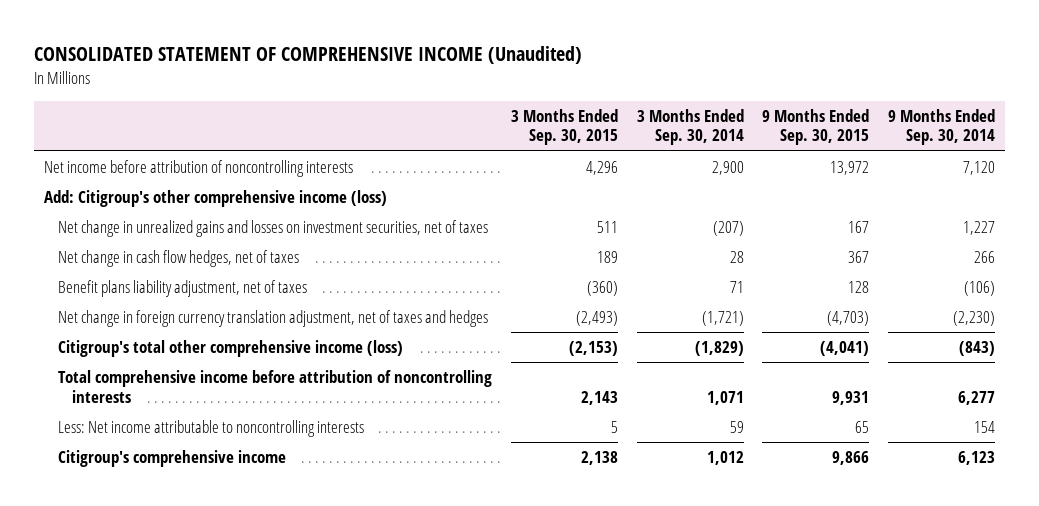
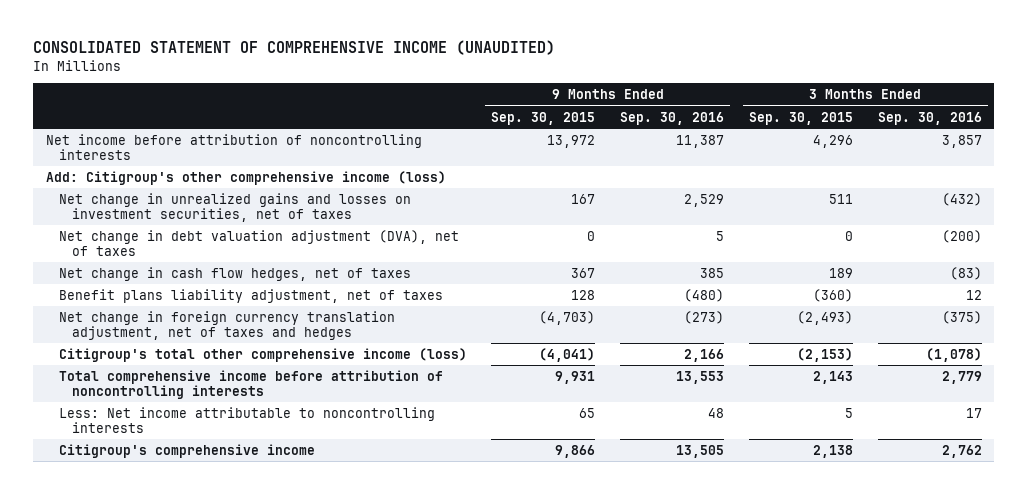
- CONSOLIDATED STATEMENT OF COMPREHENSIVE INCOME (Unaudited)
+ CONSOLIDATED STATEMENT OF COMPREHENSIVE INCOME (UNAUDITED)
- | 3 Months Ended Sep. 30, 2015 | 3 Months Ended Sep. 30, 2014 | 9 Months Ended Sep. 30, 2015 | 9 Months Ended Sep. 30, 2014
+ | 9 Months Ended Sep. 30, 2015 | 9 Months Ended Sep. 30, 2016 | 3 Months Ended Sep. 30, 2015 | 3 Months Ended Sep. 30, 2016
+ Net change in debt valuation adjustment (DVA), net of taxes | 0 | 5 | 0 | (200)

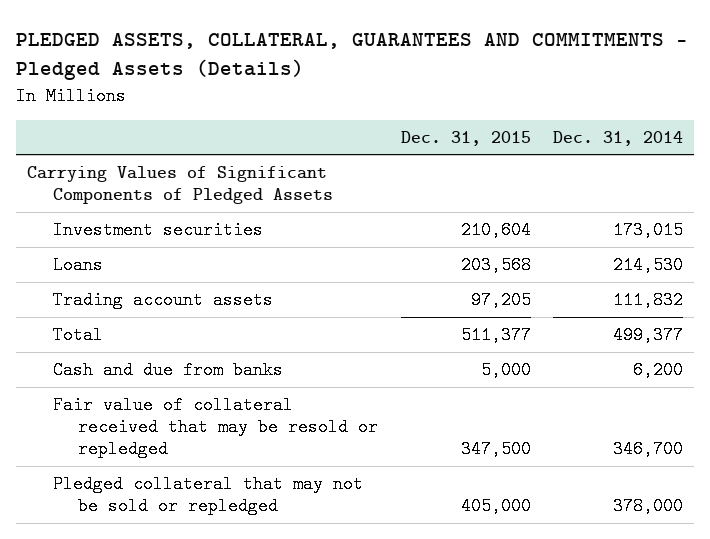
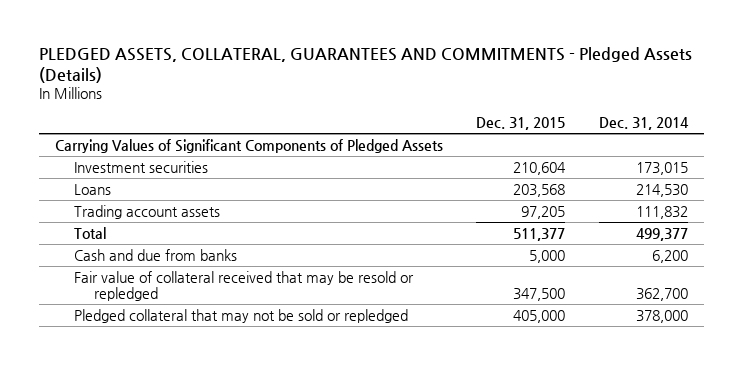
- Fair value of collateral received that may be resold or repledged | 347,500 | 346,700
+ Fair value of collateral received that may be resold or repledged | 347,500 | 362,700

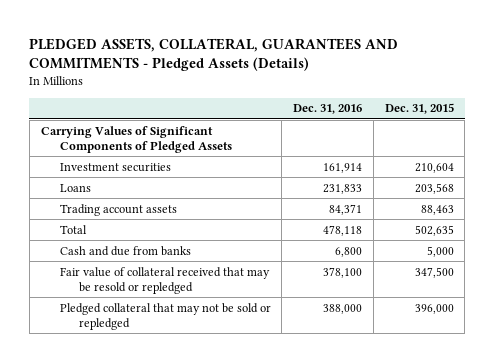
- | Dec. 31, 2015 | Dec. 31, 2014
+ | Dec. 31, 2016 | Dec. 31, 2015
- Trading account assets | 97,205 | 111,832
- Total | 511,377 | 499,377
+ Trading account assets | 84,371 | 88,463
+ Total | 478,118 | 502,635
- Pledged collateral that may not be sold or repledged | 405,000 | 378,000
+ Pledged collateral that may not be sold or repledged | 388,000 | 396,000

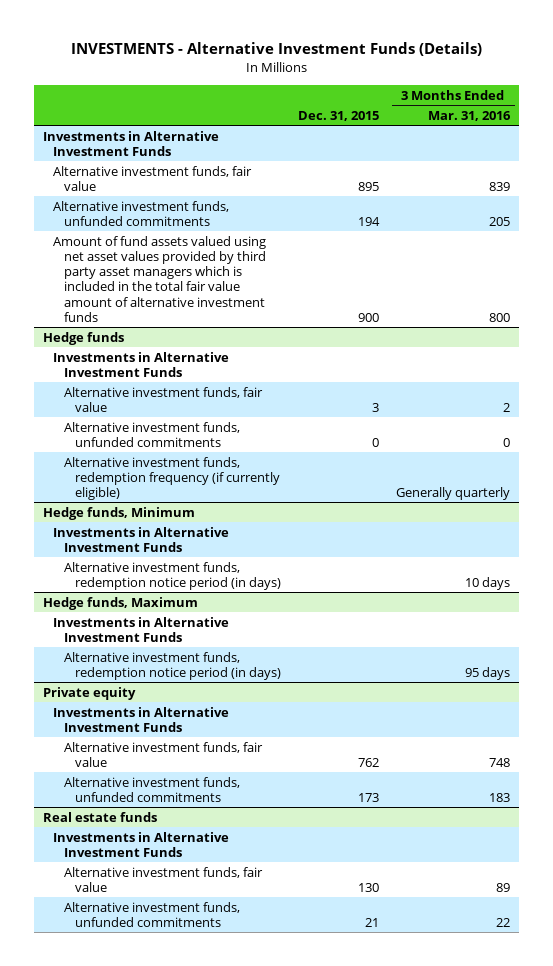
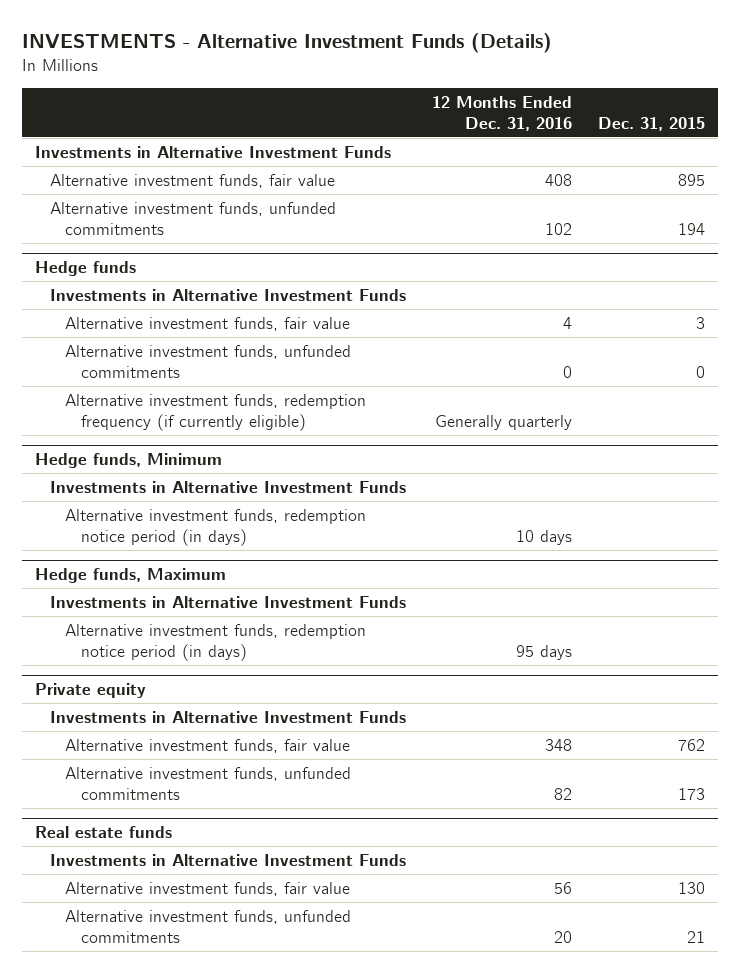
- | Dec. 31, 2015 | 3 Months Ended Mar. 31, 2016
+ | 12 Months Ended Dec. 31, 2016 | Dec. 31, 2015
- Amount of fund assets valued using net asset values provided by third party asset managers which is included in the total fair value amount of alternative investment funds | 900 | 800

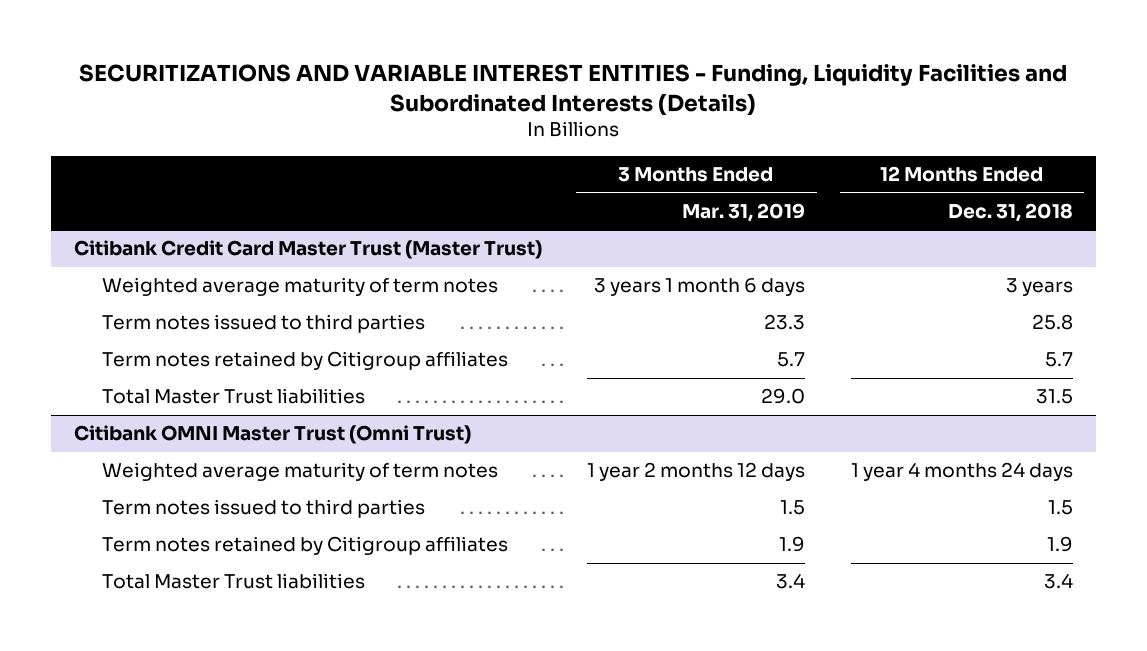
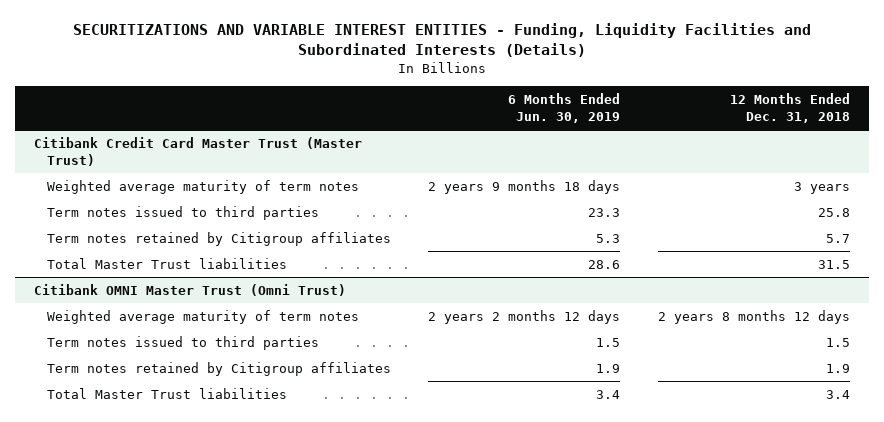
- | 3 Months Ended Mar. 31, 2019 | 12 Months Ended Dec. 31, 2018
+ | 6 Months Ended Jun. 30, 2019 | 12 Months Ended Dec. 31, 2018
@ Citibank OMNI Master Trust (Omni Trust)
- Weighted average maturity of term notes | 1 year 2 months 12 days | 1 year 4 months 24 days
+ Weighted average maturity of term notes | 2 years 2 months 12 days | 2 years 8 months 12 days

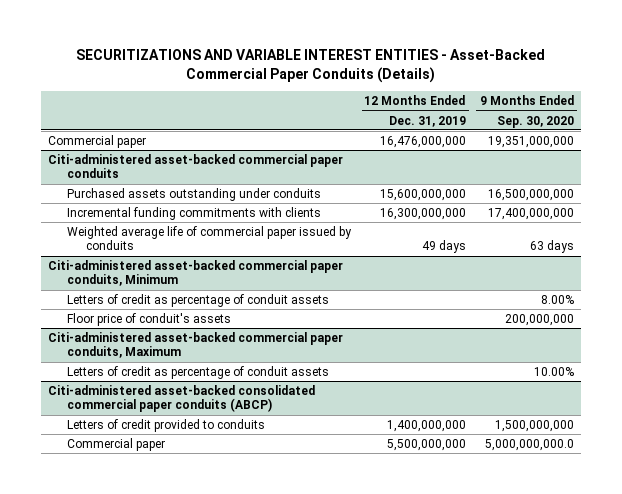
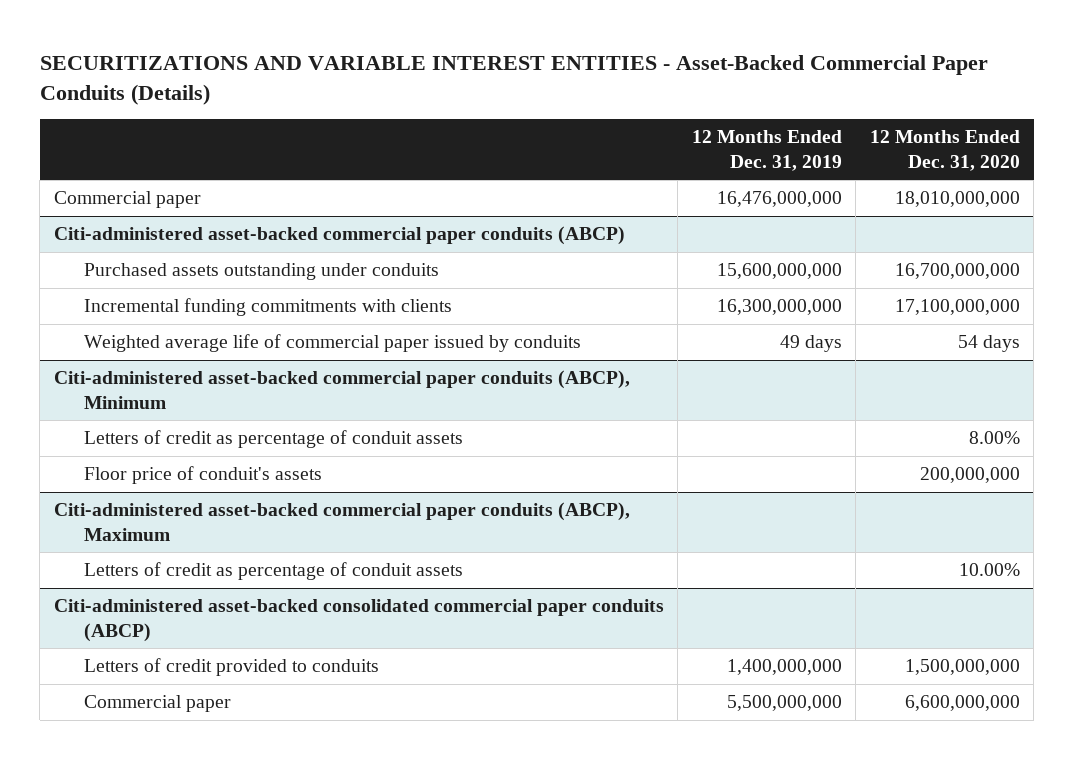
- | 12 Months Ended Dec. 31, 2019 | 9 Months Ended Sep. 30, 2020
+ | 12 Months Ended Dec. 31, 2019 | 12 Months Ended Dec. 31, 2020
- Citi-administered asset-backed commercial paper conduits
+ Citi-administered asset-backed commercial paper conduits (ABCP)
- Citi-administered asset-backed commercial paper conduits, Minimum
+ Citi-administered asset-backed commercial paper conduits (ABCP), Minimum
- Citi-administered asset-backed commercial paper conduits, Maximum
+ Citi-administered asset-backed commercial paper conduits (ABCP), Maximum

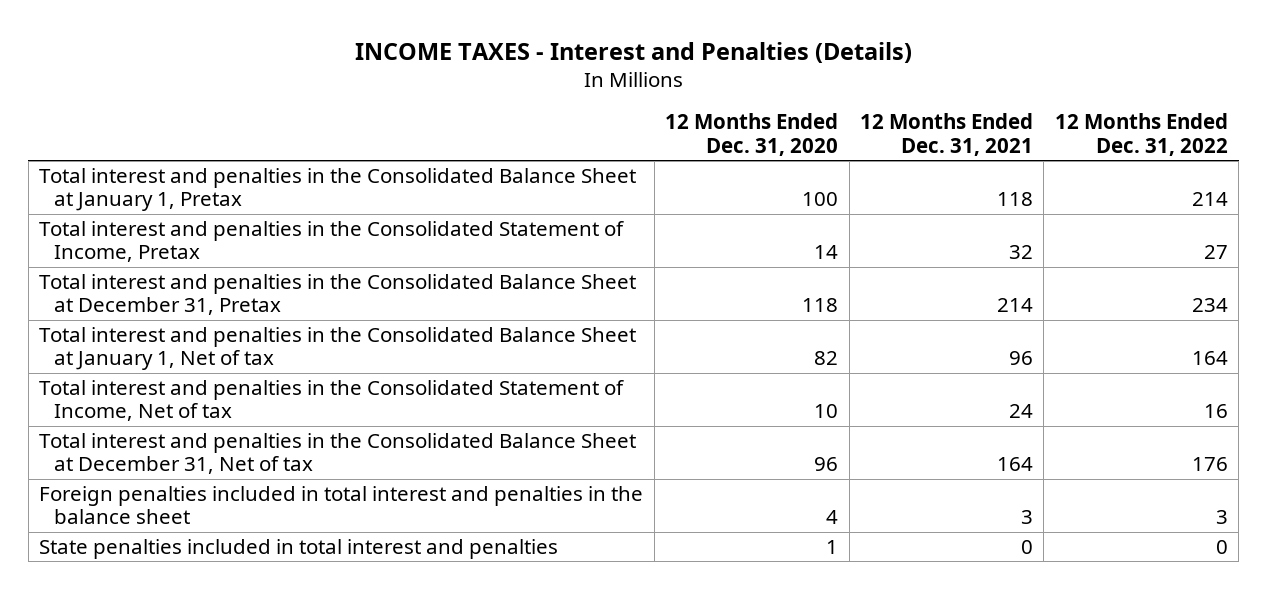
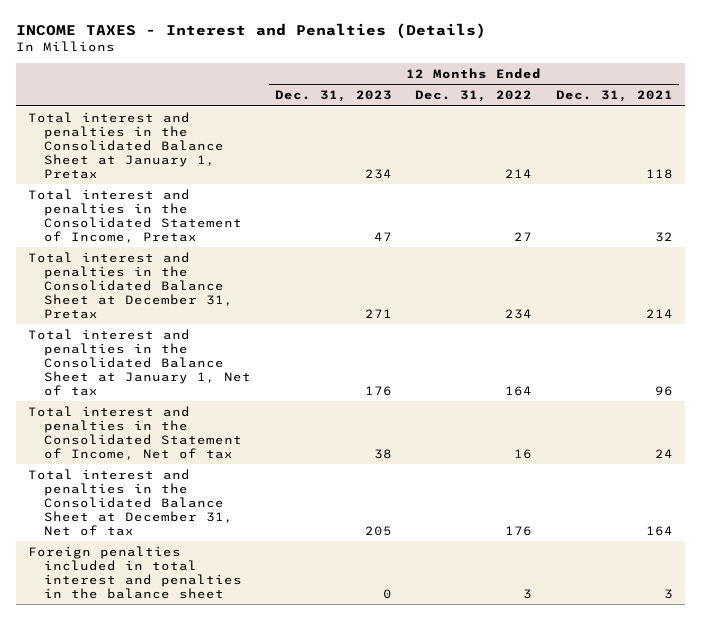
- | 12 Months Ended Dec. 31, 2020 | 12 Months Ended Dec. 31, 2021 | 12 Months Ended Dec. 31, 2022
+ | 12 Months Ended Dec. 31, 2023 | 12 Months Ended Dec. 31, 2022 | 12 Months Ended Dec. 31, 2021
- State penalties included in total interest and penalties | 1 | 0 | 0

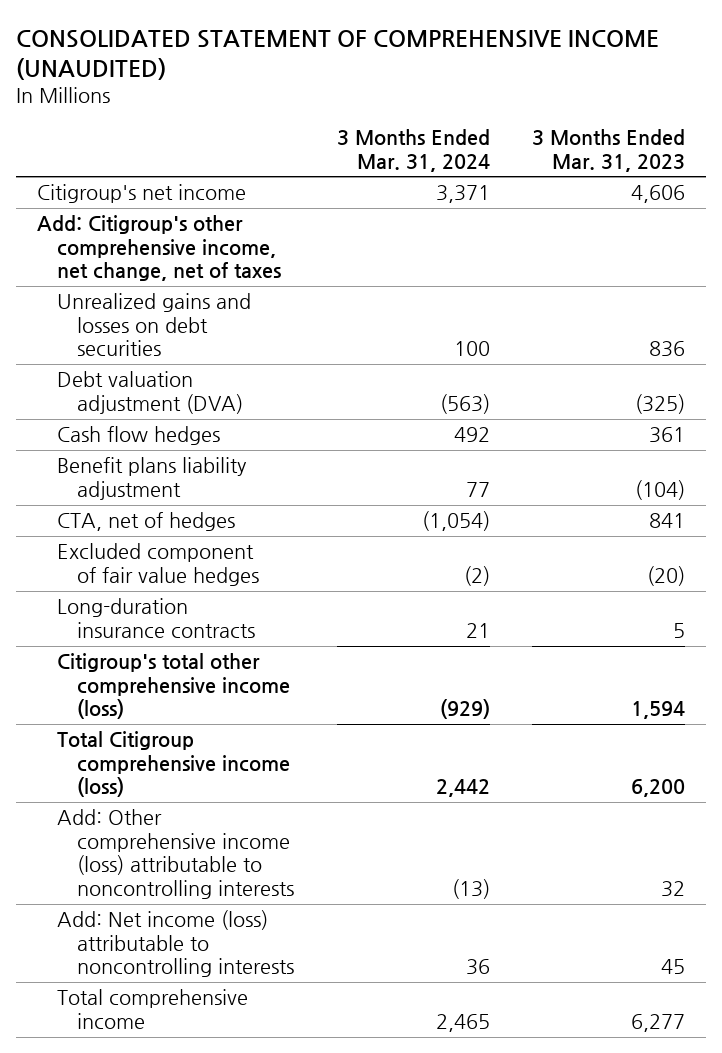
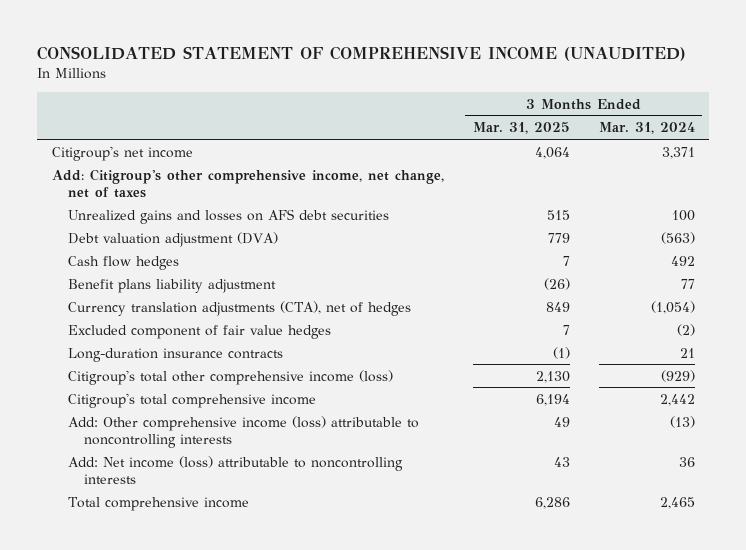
- | 3 Months Ended Mar. 31, 2024 | 3 Months Ended Mar. 31, 2023
+ | 3 Months Ended Mar. 31, 2025 | 3 Months Ended Mar. 31, 2024
- Unrealized gains and losses on debt securities | 100 | 836
+ Unrealized gains and losses on AFS debt securities | 515 | 100
- CTA, net of hedges | (1,054) | 841
+ Currency translation adjustments (CTA), net of hedges | 849 | (1,054)
- Total Citigroup comprehensive income (loss) | 2,442 | 6,200
+ Citigroup's total comprehensive income | 6,194 | 2,442

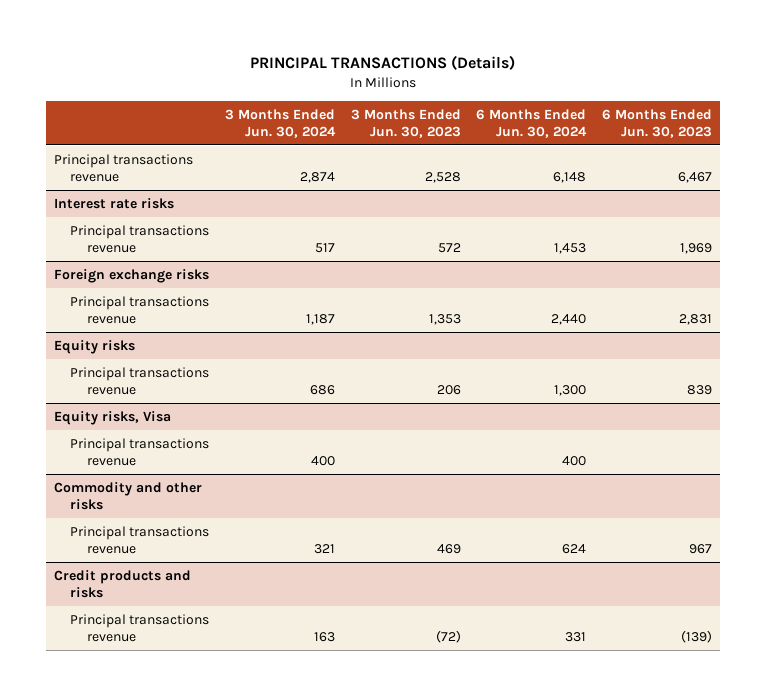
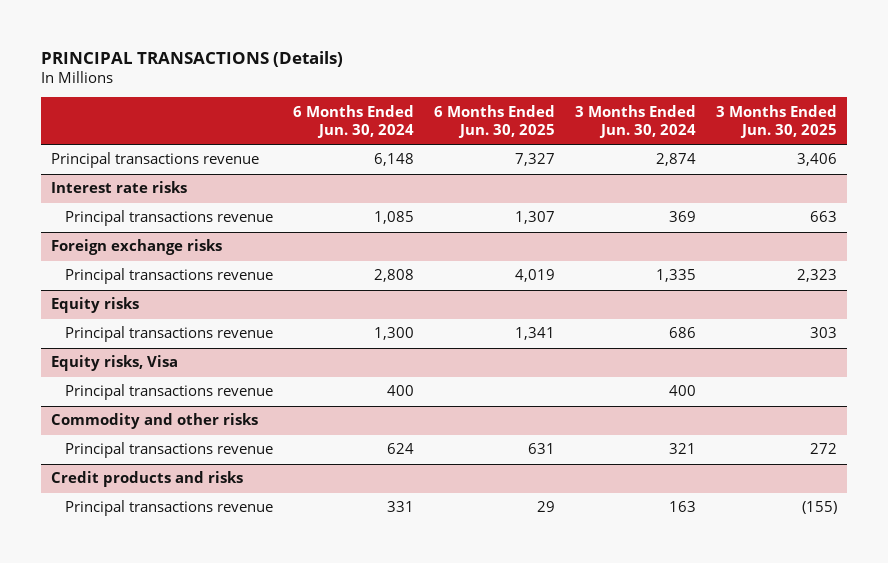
- | 3 Months Ended Jun. 30, 2024 | 3 Months Ended Jun. 30, 2023 | 6 Months Ended Jun. 30, 2024 | 6 Months Ended Jun. 30, 2023
+ | 6 Months Ended Jun. 30, 2024 | 6 Months Ended Jun. 30, 2025 | 3 Months Ended Jun. 30, 2024 | 3 Months Ended Jun. 30, 2025
@ Interest rate risks
- Principal transactions revenue | 517 | 572 | 1,453 | 1,969
+ Principal transactions revenue | 1,085 | 1,307 | 369 | 663
@ Foreign exchange risks
- Principal transactions revenue | 1,187 | 1,353 | 2,440 | 2,831
+ Principal transactions revenue | 2,808 | 4,019 | 1,335 | 2,323

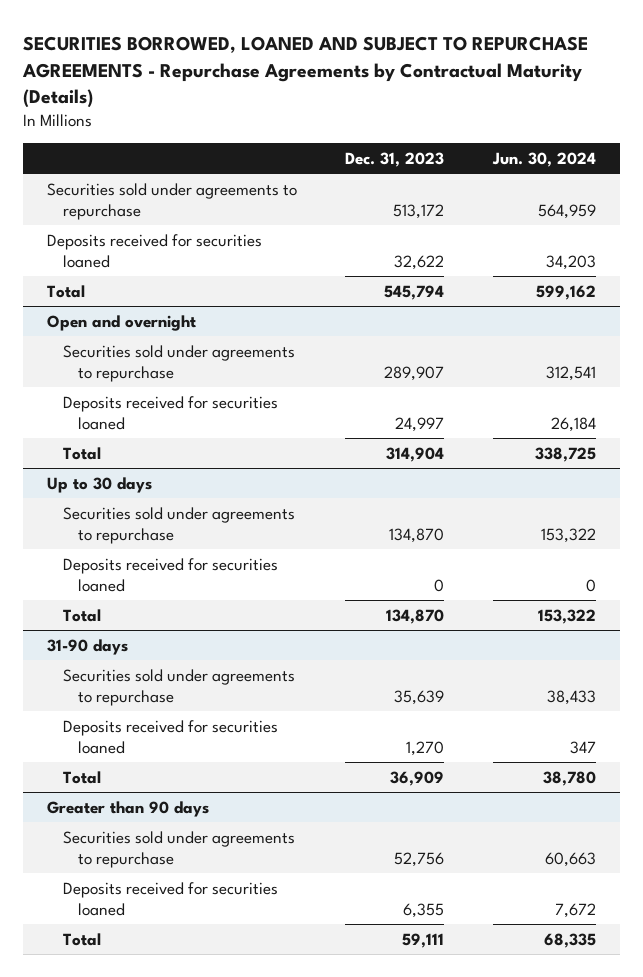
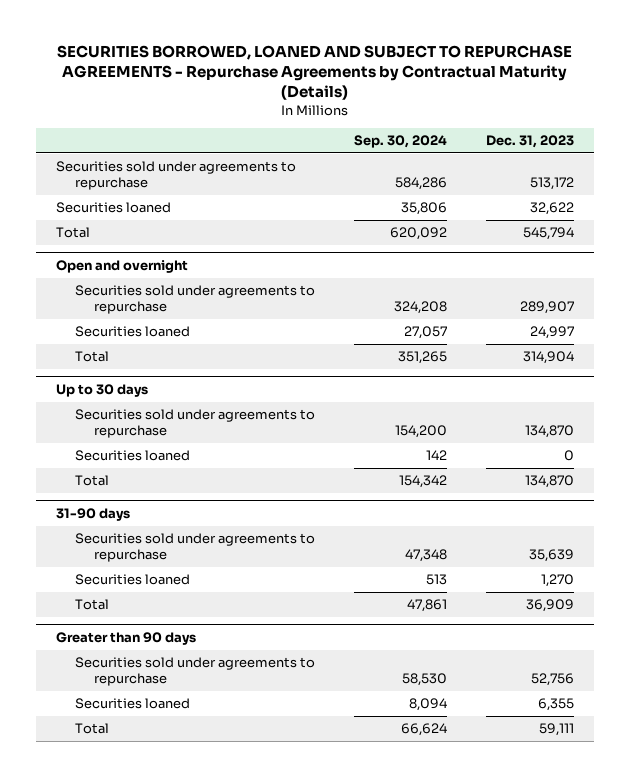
- | Dec. 31, 2023 | Jun. 30, 2024
+ | Sep. 30, 2024 | Dec. 31, 2023
- Deposits received for securities loaned | 32,622 | 34,203
+ Securities loaned | 35,806 | 32,622
@ Open and overnight
- Deposits received for securities loaned | 24,997 | 26,184
+ Securities loaned | 27,057 | 24,997
@ Up to 30 days
- Deposits received for securities loaned | 0 | 0
+ Securities loaned | 142 | 0
@ 31-90 days
- Deposits received for securities loaned | 1,270 | 347
+ Securities loaned | 513 | 1,270
@ Greater than 90 days
- Deposits received for securities loaned | 6,355 | 7,672
+ Securities loaned | 8,094 | 6,355

